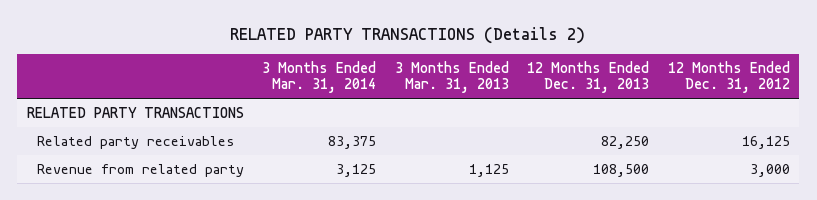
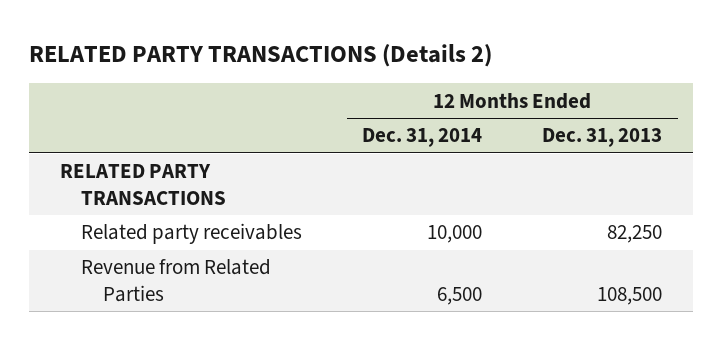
- | 3 Months Ended Mar. 31, 2014 | 3 Months Ended Mar. 31, 2013 | 12 Months Ended Dec. 31, 2013 | 12 Months Ended Dec. 31, 2012
+ | 12 Months Ended Dec. 31, 2014 | 12 Months Ended Dec. 31, 2013
- Revenue from related party | 3,125 | 1,125 | 108,500 | 3,000
+ Revenue from Related Parties | 6,500 | 108,500

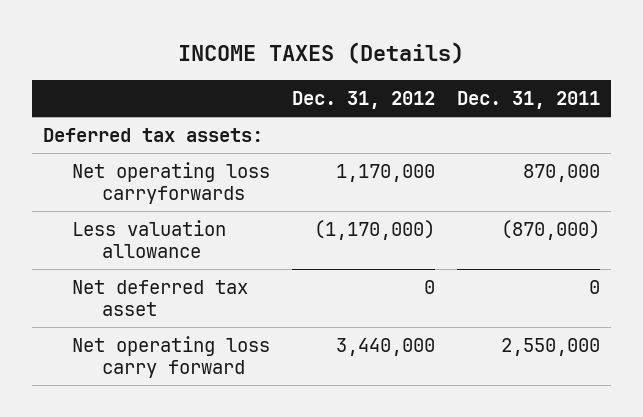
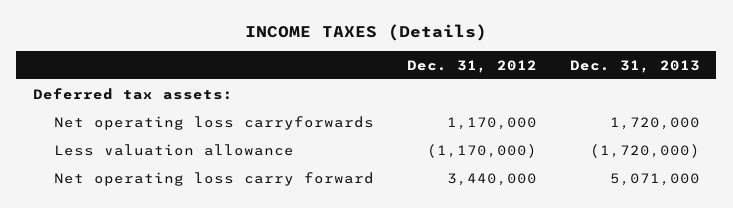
- | Dec. 31, 2012 | Dec. 31, 2011
+ | Dec. 31, 2012 | Dec. 31, 2013
- Net deferred tax asset | 0 | 0

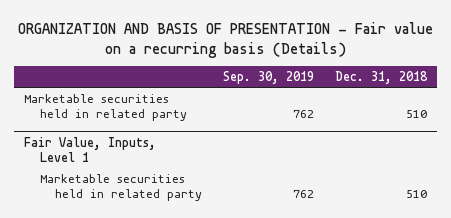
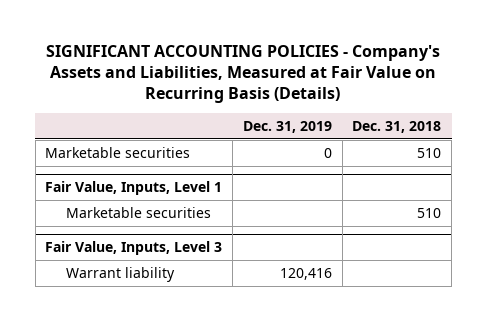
- ORGANIZATION AND BASIS OF PRESENTATION - Fair value on a recurring basis (Details)
+ SIGNIFICANT ACCOUNTING POLICIES - Company's Assets and Liabilities, Measured at Fair Value on Recurring Basis (Details)
- | Sep. 30, 2019 | Dec. 31, 2018
+ | Dec. 31, 2019 | Dec. 31, 2018
- Marketable securities held in related party | 762 | 510
+ Marketable securities | 0 | 510
@ Fair Value, Inputs, Level 1
- Marketable securities held in related party | 762 | 510
+ Marketable securities | | 510
+ Fair Value, Inputs, Level 3
+ Warrant liability | 120,416 |

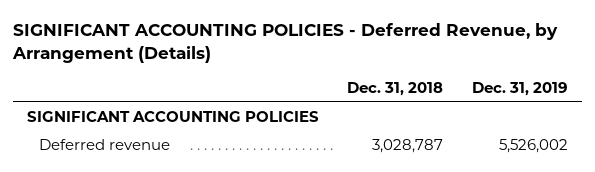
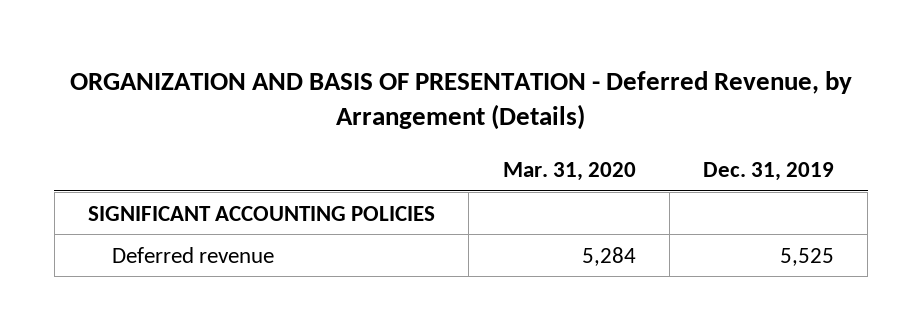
- SIGNIFICANT ACCOUNTING POLICIES - Deferred Revenue, by Arrangement (Details)
+ ORGANIZATION AND BASIS OF PRESENTATION - Deferred Revenue, by Arrangement (Details)
- | Dec. 31, 2018 | Dec. 31, 2019
+ | Mar. 31, 2020 | Dec. 31, 2019
- Deferred revenue | 3,028,787 | 5,526,002
+ Deferred revenue | 5,284 | 5,525

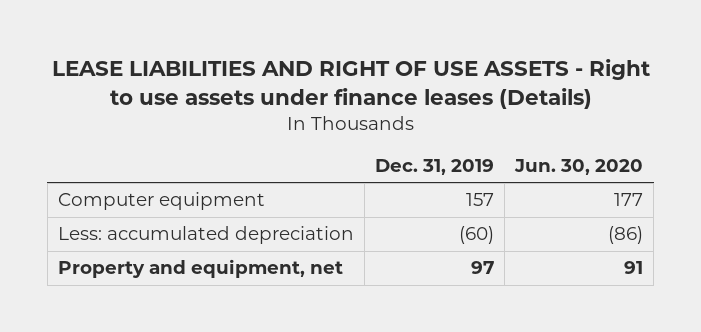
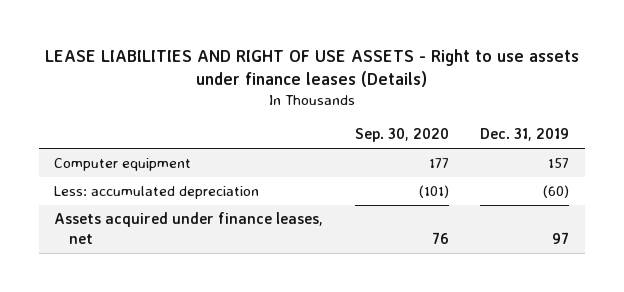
- | Dec. 31, 2019 | Jun. 30, 2020
+ | Sep. 30, 2020 | Dec. 31, 2019
- Property and equipment, net | 97 | 91
+ Assets acquired under finance leases, net | 76 | 97

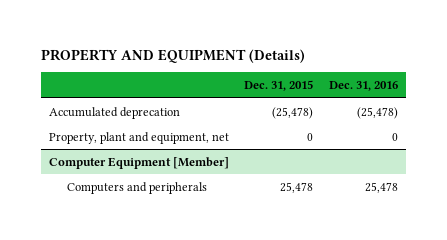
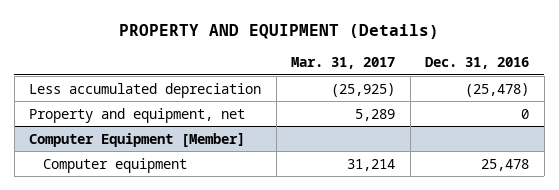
- | Dec. 31, 2015 | Dec. 31, 2016
+ | Mar. 31, 2017 | Dec. 31, 2016
- Accumulated deprecation | (25,478) | (25,478)
- Property, plant and equipment, net | 0 | 0
+ Less accumulated depreciation | (25,925) | (25,478)
+ Property and equipment, net | 5,289 | 0
@ Computer Equipment [Member]
- Computers and peripherals | 25,478 | 25,478
+ Computer equipment | 31,214 | 25,478

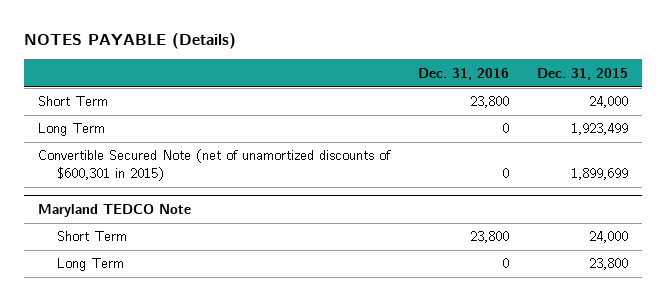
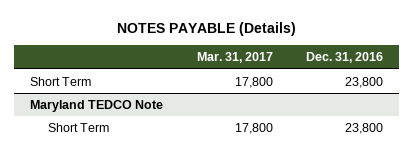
- | Dec. 31, 2016 | Dec. 31, 2015
+ | Mar. 31, 2017 | Dec. 31, 2016
- Long Term | 0 | 1,923,499
- Convertible Secured Note (net of unamortized discounts of $600,301 in 2015) | 0 | 1,899,699
@ Maryland TEDCO Note
- Long Term | 0 | 23,800

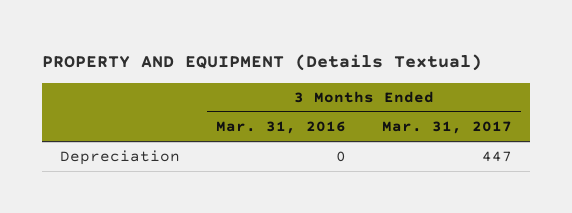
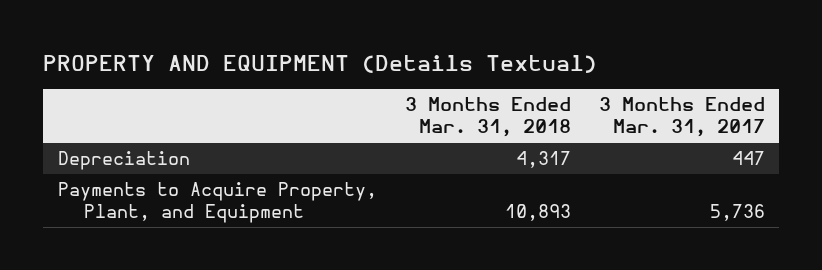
- | 3 Months Ended Mar. 31, 2016 | 3 Months Ended Mar. 31, 2017
+ | 3 Months Ended Mar. 31, 2018 | 3 Months Ended Mar. 31, 2017
+ Payments to Acquire Property, Plant, and Equipment | 10,893 | 5,736

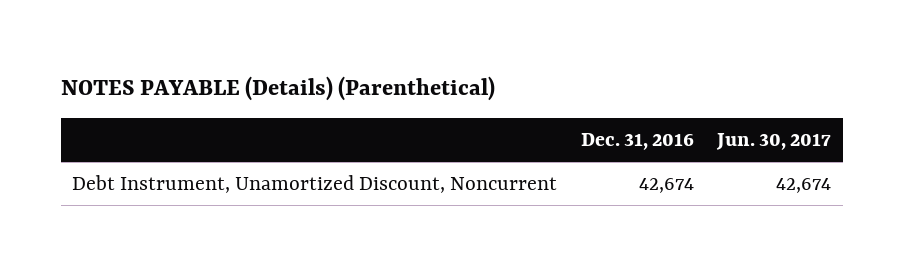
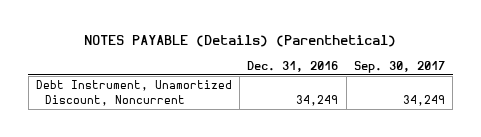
- | Dec. 31, 2016 | Jun. 30, 2017
+ | Dec. 31, 2016 | Sep. 30, 2017
- Debt Instrument, Unamortized Discount, Noncurrent | 42,674 | 42,674
+ Debt Instrument, Unamortized Discount, Noncurrent | 34,249 | 34,249

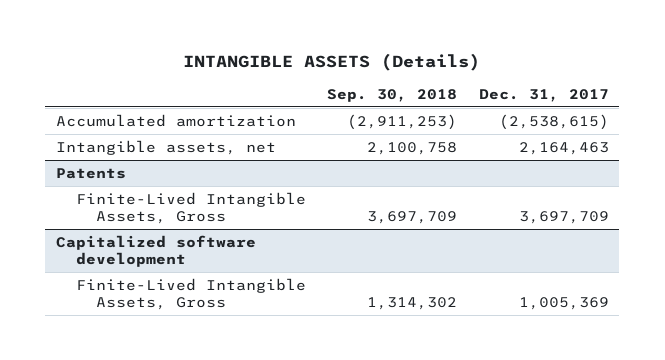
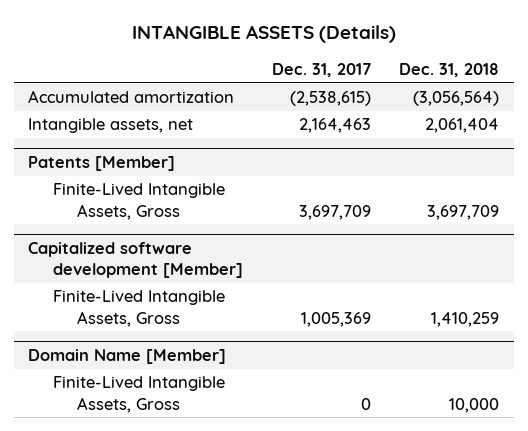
- | Sep. 30, 2018 | Dec. 31, 2017
+ | Dec. 31, 2017 | Dec. 31, 2018
- Patents
+ Patents [Member]
- Capitalized software development
+ Capitalized software development [Member]
+ Domain Name [Member]
+ Finite-Lived Intangible Assets, Gross | 0 | 10,000

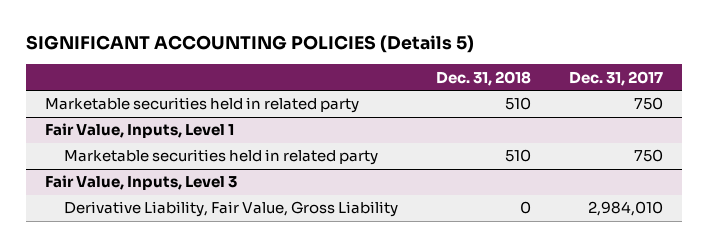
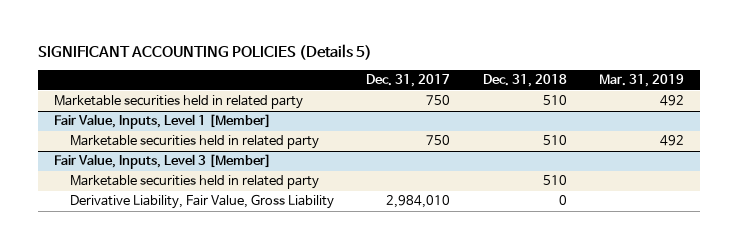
- | Dec. 31, 2018 | Dec. 31, 2017
+ | Dec. 31, 2017 | Dec. 31, 2018 | Mar. 31, 2019
- Fair Value, Inputs, Level 1
+ Fair Value, Inputs, Level 1 [Member]
- Fair Value, Inputs, Level 3
+ Fair Value, Inputs, Level 3 [Member]
+ Marketable securities held in related party | | 510 |

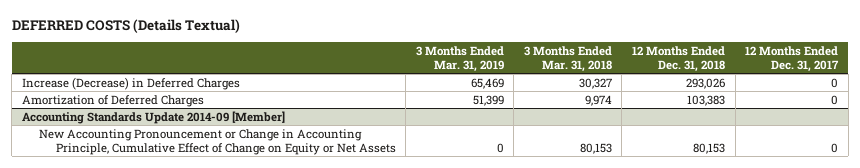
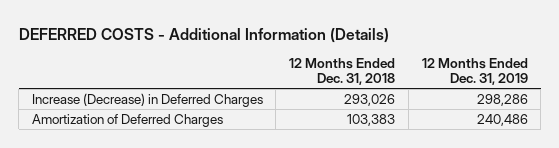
- DEFERRED COSTS (Details Textual)
+ DEFERRED COSTS - Additional Information (Details)
- | 3 Months Ended Mar. 31, 2019 | 3 Months Ended Mar. 31, 2018 | 12 Months Ended Dec. 31, 2018 | 12 Months Ended Dec. 31, 2017
+ | 12 Months Ended Dec. 31, 2018 | 12 Months Ended Dec. 31, 2019
- Accounting Standards Update 2014-09 [Member]
- New Accounting Pronouncement or Change in Accounting Principle, Cumulative Effect of Change on Equity or Net Assets | 0 | 80,153 | 80,153 | 0

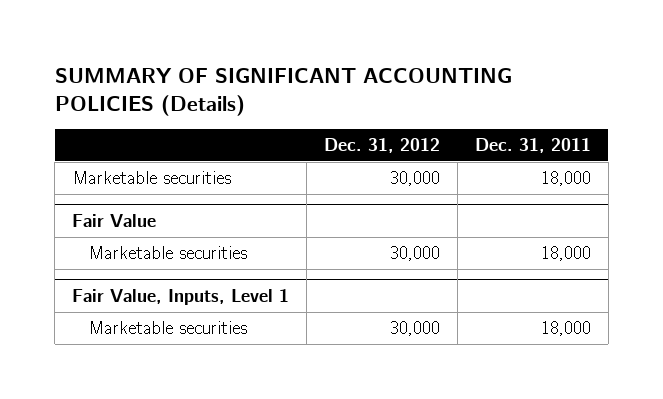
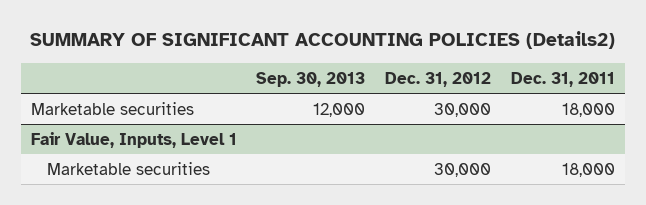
- SUMMARY OF SIGNIFICANT ACCOUNTING POLICIES (Details)
+ SUMMARY OF SIGNIFICANT ACCOUNTING POLICIES (Details2)
- | Dec. 31, 2012 | Dec. 31, 2011
+ | Sep. 30, 2013 | Dec. 31, 2012 | Dec. 31, 2011
- Fair Value
- Marketable securities | 30,000 | 18,000

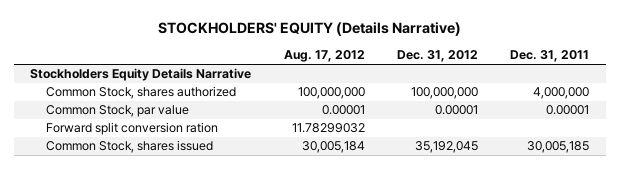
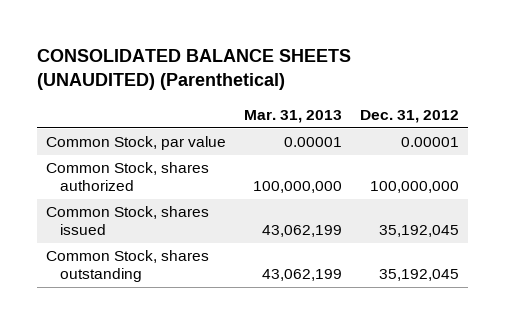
- STOCKHOLDERS' EQUITY (Details Narrative)
+ CONSOLIDATED BALANCE SHEETS (UNAUDITED) (Parenthetical)
- | Aug. 17, 2012 | Dec. 31, 2012 | Dec. 31, 2011
+ | Mar. 31, 2013 | Dec. 31, 2012
- Stockholders Equity Details Narrative
- Forward split conversion ration | 11.78299032 | |
moved down: Common Stock, shares authorized | 100,000,000 | 100,000,000
+ Common Stock, shares outstanding | 43,062,199 | 35,192,045

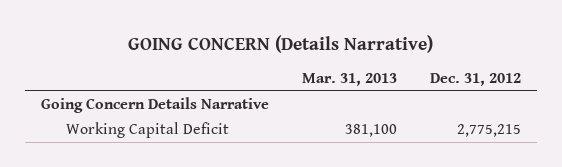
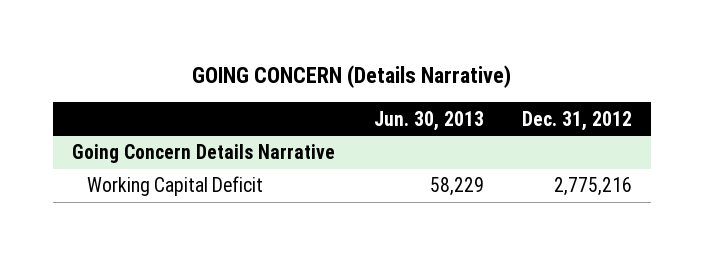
- | Mar. 31, 2013 | Dec. 31, 2012
+ | Jun. 30, 2013 | Dec. 31, 2012
- Working Capital Deficit | 381,100 | 2,775,215
+ Working Capital Deficit | 58,229 | 2,775,216

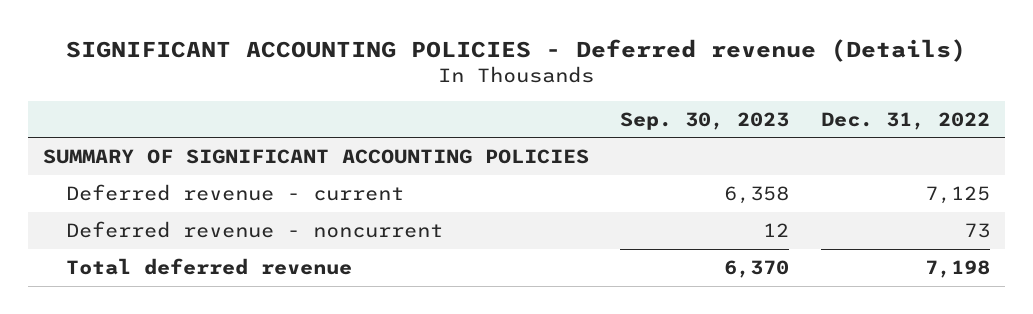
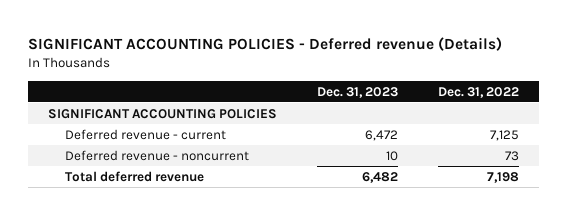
- | Sep. 30, 2023 | Dec. 31, 2022
+ | Dec. 31, 2023 | Dec. 31, 2022
- SUMMARY OF SIGNIFICANT ACCOUNTING POLICIES
+ SIGNIFICANT ACCOUNTING POLICIES

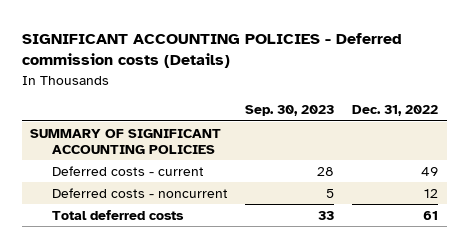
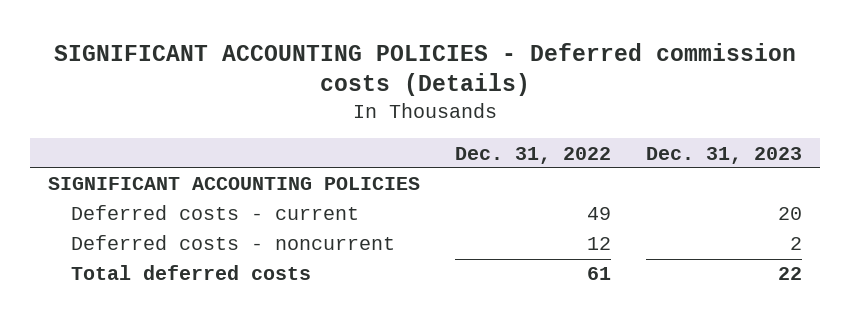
- | Sep. 30, 2023 | Dec. 31, 2022
+ | Dec. 31, 2022 | Dec. 31, 2023
- SUMMARY OF SIGNIFICANT ACCOUNTING POLICIES
+ SIGNIFICANT ACCOUNTING POLICIES

